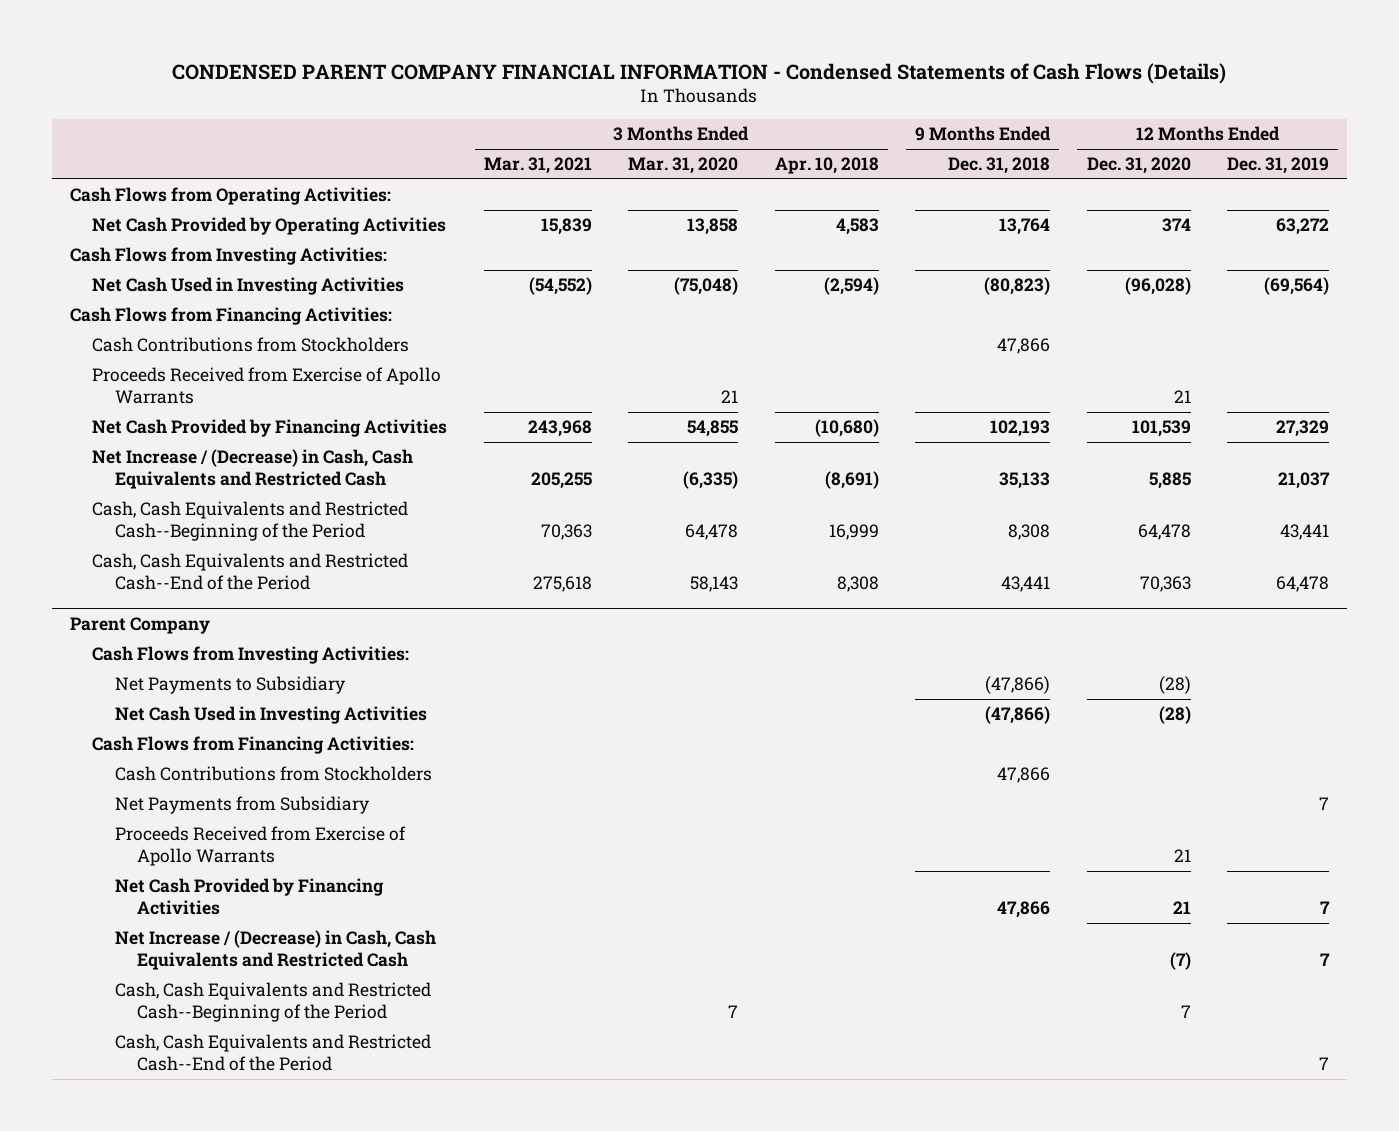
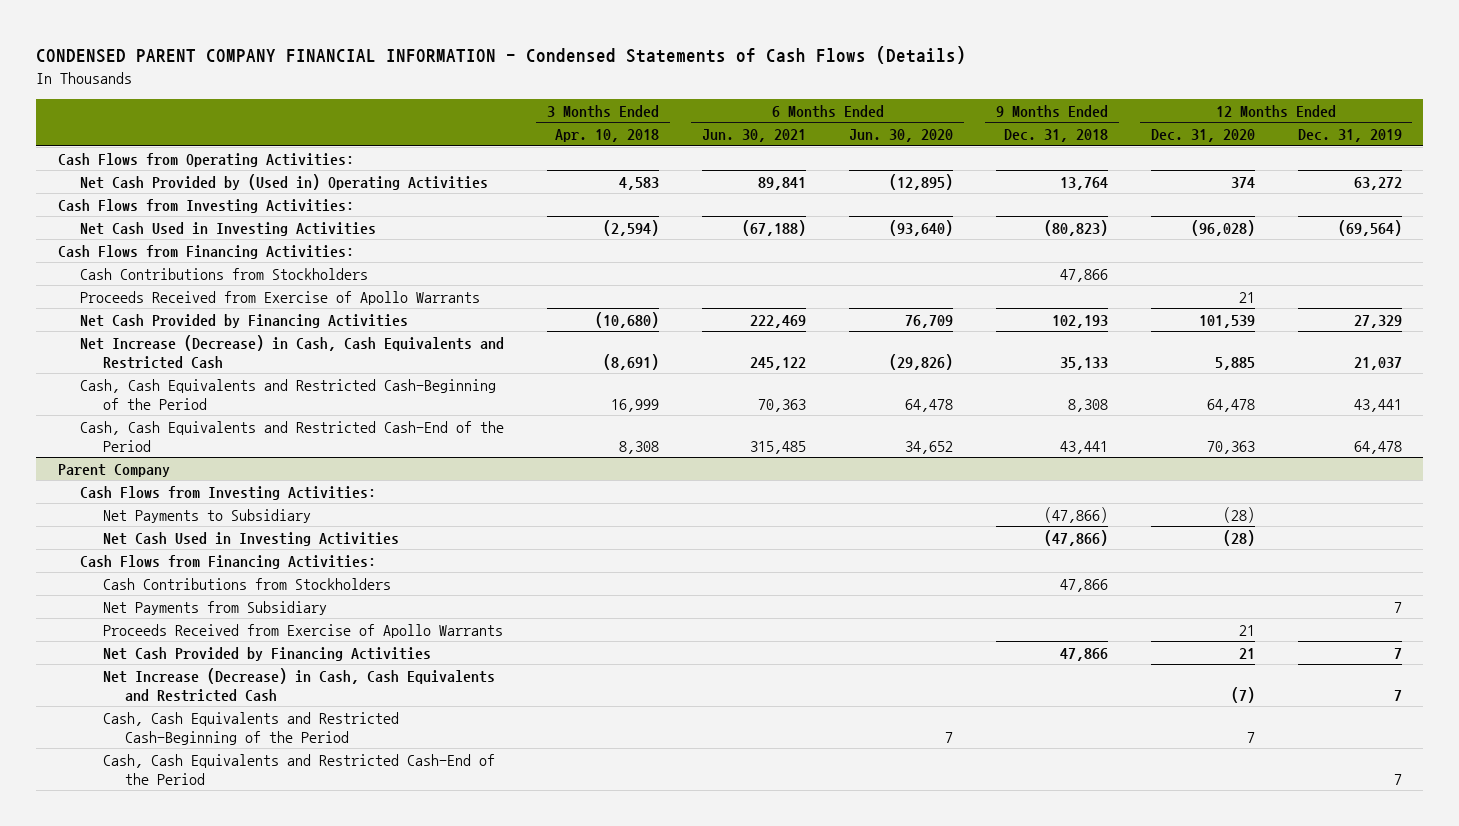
- | 3 Months Ended Mar. 31, 2021 | 3 Months Ended Mar. 31, 2020 | 3 Months Ended Apr. 10, 2018 | 9 Months Ended Dec. 31, 2018 | 12 Months Ended Dec. 31, 2020 | 12 Months Ended Dec. 31, 2019
+ | 3 Months Ended Apr. 10, 2018 | 6 Months Ended Jun. 30, 2021 | 6 Months Ended Jun. 30, 2020 | 9 Months Ended Dec. 31, 2018 | 12 Months Ended Dec. 31, 2020 | 12 Months Ended Dec. 31, 2019
- Net Cash Provided by Operating Activities | 15,839 | 13,858 | 4,583 | 13,764 | 374 | 63,272
+ Net Cash Provided by (Used in) Operating Activities | 4,583 | 89,841 | (12,895) | 13,764 | 374 | 63,272
- Net Increase / (Decrease) in Cash, Cash Equivalents and Restricted Cash | 205,255 | (6,335) | (8,691) | 35,133 | 5,885 | 21,037
- Cash, Cash Equivalents and Restricted Cash--Beginning of the Period | 70,363 | 64,478 | 16,999 | 8,308 | 64,478 | 43,441
- Cash, Cash Equivalents and Restricted Cash--End of the Period | 275,618 | 58,143 | 8,308 | 43,441 | 70,363 | 64,478
+ Net Increase (Decrease) in Cash, Cash Equivalents and Restricted Cash | (8,691) | 245,122 | (29,826) | 35,133 | 5,885 | 21,037
+ Cash, Cash Equivalents and Restricted Cash-Beginning of the Period | 16,999 | 70,363 | 64,478 | 8,308 | 64,478 | 43,441
+ Cash, Cash Equivalents and Restricted Cash-End of the Period | 8,308 | 315,485 | 34,652 | 43,441 | 70,363 | 64,478
@ Parent Company
- Net Increase / (Decrease) in Cash, Cash Equivalents and Restricted Cash | | | | | (7) | 7
- Cash, Cash Equivalents and Restricted Cash--Beginning of the Period | | 7 | | | 7 |
- Cash, Cash Equivalents and Restricted Cash--End of the Period | | | | | | 7
+ Net Increase (Decrease) in Cash, Cash Equivalents and Restricted Cash | | | | | (7) | 7
+ Cash, Cash Equivalents and Restricted Cash-Beginning of the Period | | | 7 | | 7 |
+ Cash, Cash Equivalents and Restricted Cash-End of the Period | | | | | | 7

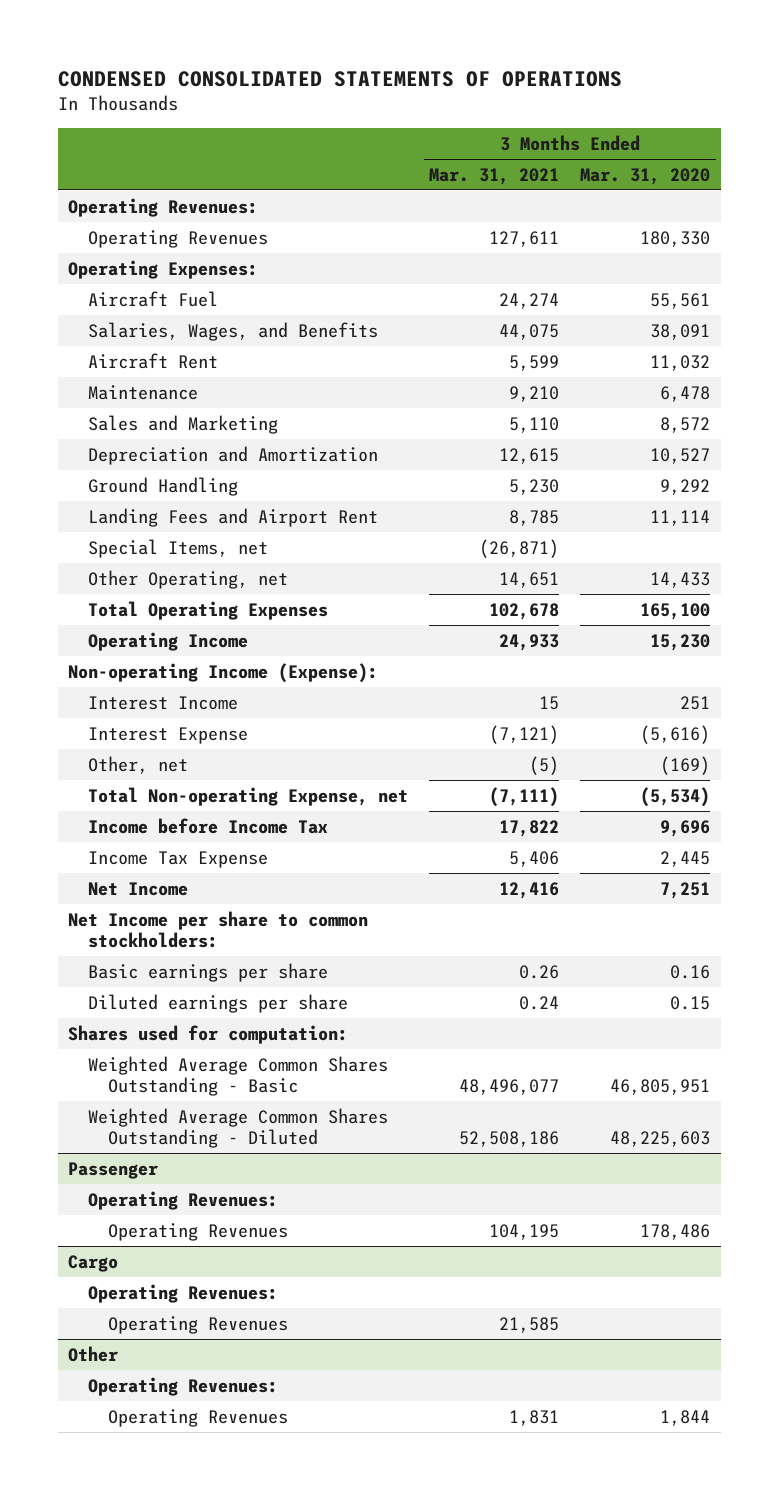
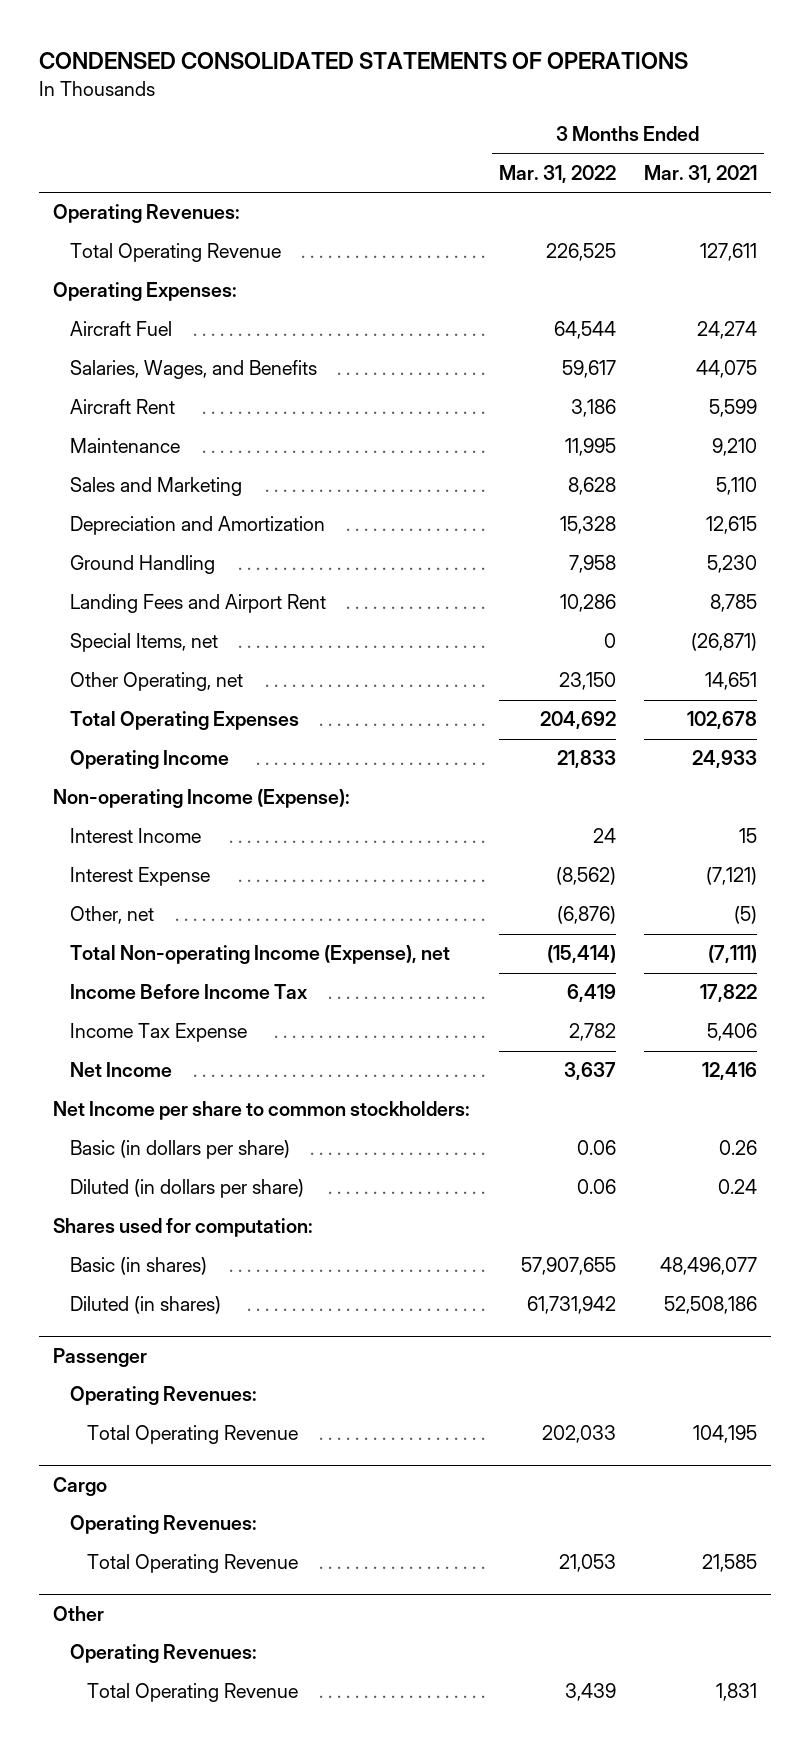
- | 3 Months Ended Mar. 31, 2021 | 3 Months Ended Mar. 31, 2020
+ | 3 Months Ended Mar. 31, 2022 | 3 Months Ended Mar. 31, 2021
- Operating Revenues | 127,611 | 180,330
+ Total Operating Revenue | 226,525 | 127,611
- Total Non-operating Expense, net | (7,111) | (5,534)
- Income before Income Tax | 17,822 | 9,696
+ Total Non-operating Income (Expense), net | (15,414) | (7,111)
+ Income Before Income Tax | 6,419 | 17,822
- Basic earnings per share | 0.26 | 0.16
- Diluted earnings per share | 0.24 | 0.15
+ Basic (in dollars per share) | 0.06 | 0.26
+ Diluted (in dollars per share) | 0.06 | 0.24
- Weighted Average Common Shares Outstanding - Basic | 48,496,077 | 46,805,951
- Weighted Average Common Shares Outstanding - Diluted | 52,508,186 | 48,225,603
+ Basic (in shares) | 57,907,655 | 48,496,077
+ Diluted (in shares) | 61,731,942 | 52,508,186
@ Passenger
- Operating Revenues | 104,195 | 178,486
+ Total Operating Revenue | 202,033 | 104,195
@ Cargo
- Operating Revenues | 21,585 |
+ Total Operating Revenue | 21,053 | 21,585
@ Other
- Operating Revenues | 1,831 | 1,844
+ Total Operating Revenue | 3,439 | 1,831

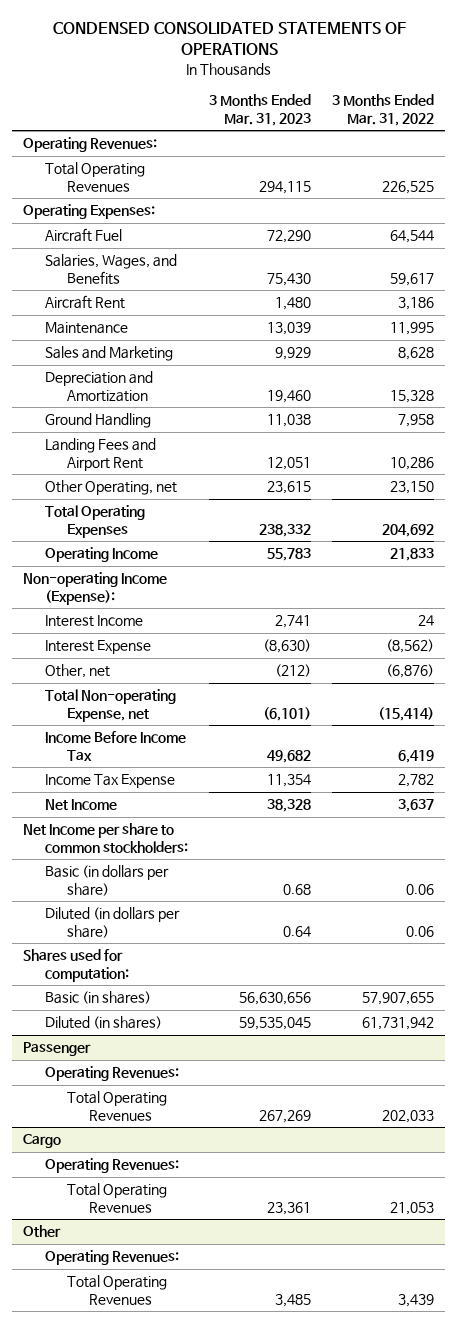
- | 3 Months Ended Mar. 31, 2022 | 3 Months Ended Mar. 31, 2021
+ | 3 Months Ended Mar. 31, 2023 | 3 Months Ended Mar. 31, 2022
- Total Operating Revenue | 226,525 | 127,611
+ Total Operating Revenues | 294,115 | 226,525
- Special Items, net | 0 | (26,871)
- Total Non-operating Income (Expense), net | (15,414) | (7,111)
+ Total Non-operating Expense, net | (6,101) | (15,414)
@ Passenger
- Total Operating Revenue | 202,033 | 104,195
+ Total Operating Revenues | 267,269 | 202,033
@ Cargo
- Total Operating Revenue | 21,053 | 21,585
+ Total Operating Revenues | 23,361 | 21,053
@ Other
- Total Operating Revenue | 3,439 | 1,831
+ Total Operating Revenues | 3,485 | 3,439

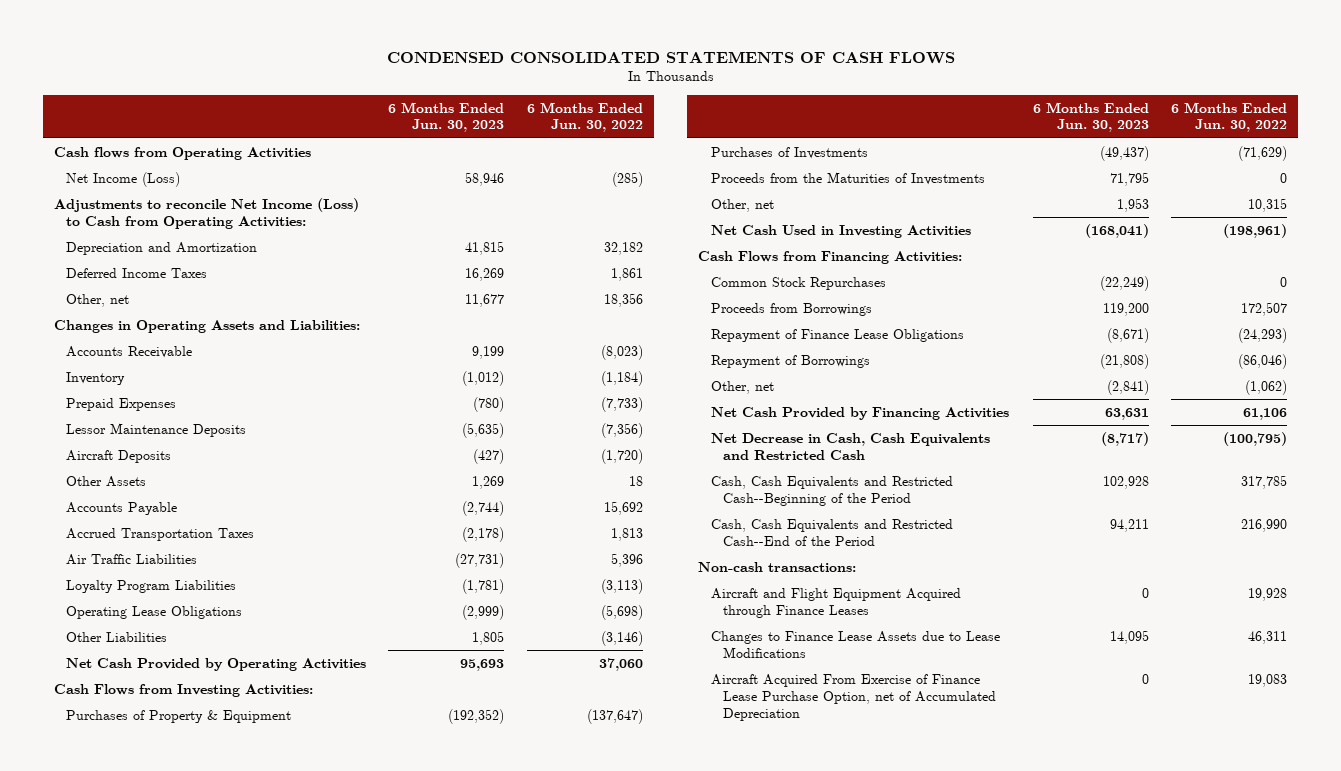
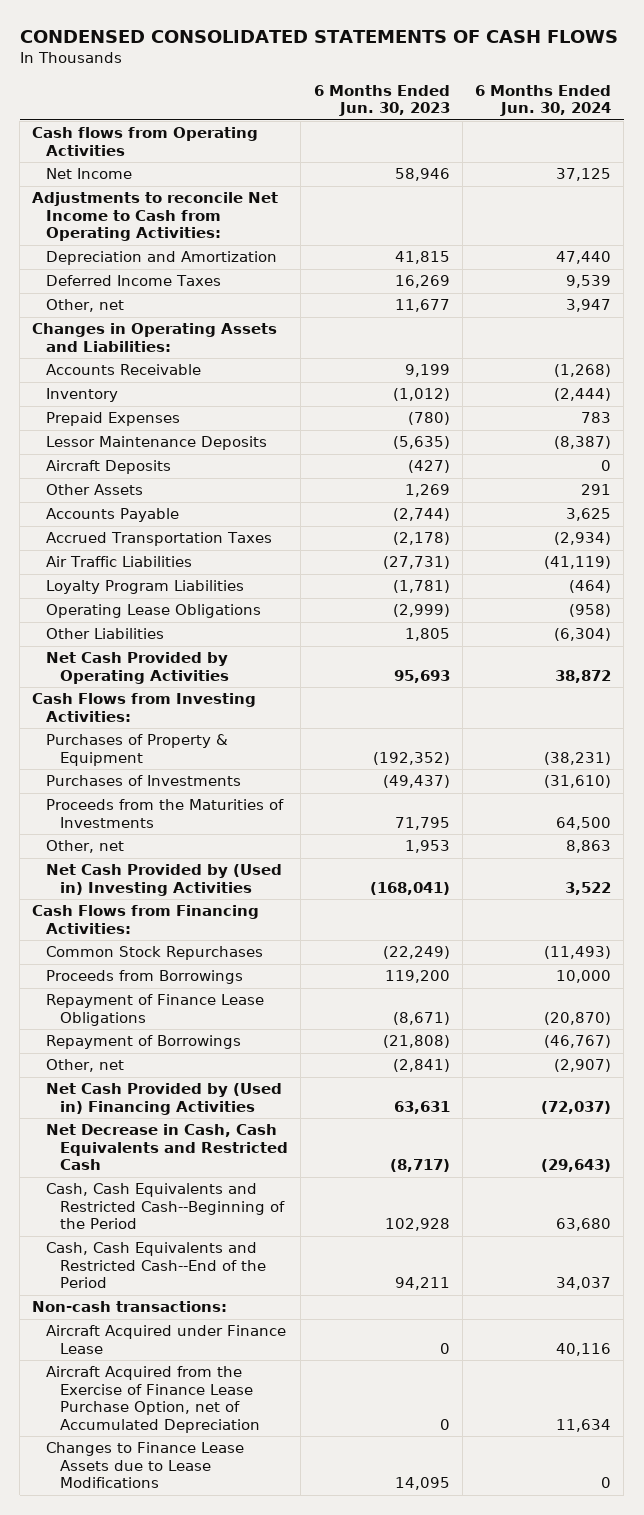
- | 6 Months Ended Jun. 30, 2023 | 6 Months Ended Jun. 30, 2022
+ | 6 Months Ended Jun. 30, 2023 | 6 Months Ended Jun. 30, 2024
- Net Income (Loss) | 58,946 | (285)
- Adjustments to reconcile Net Income (Loss) to Cash from Operating Activities:
+ Net Income | 58,946 | 37,125
+ Adjustments to reconcile Net Income to Cash from Operating Activities:
- Net Cash Used in Investing Activities | (168,041) | (198,961)
+ Net Cash Provided by (Used in) Investing Activities | (168,041) | 3,522
- Net Cash Provided by Financing Activities | 63,631 | 61,106
+ Net Cash Provided by (Used in) Financing Activities | 63,631 | (72,037)
- Aircraft and Flight Equipment Acquired through Finance Leases | 0 | 19,928
+ Aircraft Acquired under Finance Lease | 0 | 40,116
+ Aircraft Acquired from the Exercise of Finance Lease Purchase Option, net of Accumulated Depreciation | 0 | 11,634
- Aircraft Acquired From Exercise of Finance Lease Purchase Option, net of Accumulated Depreciation | 0 | 19,083

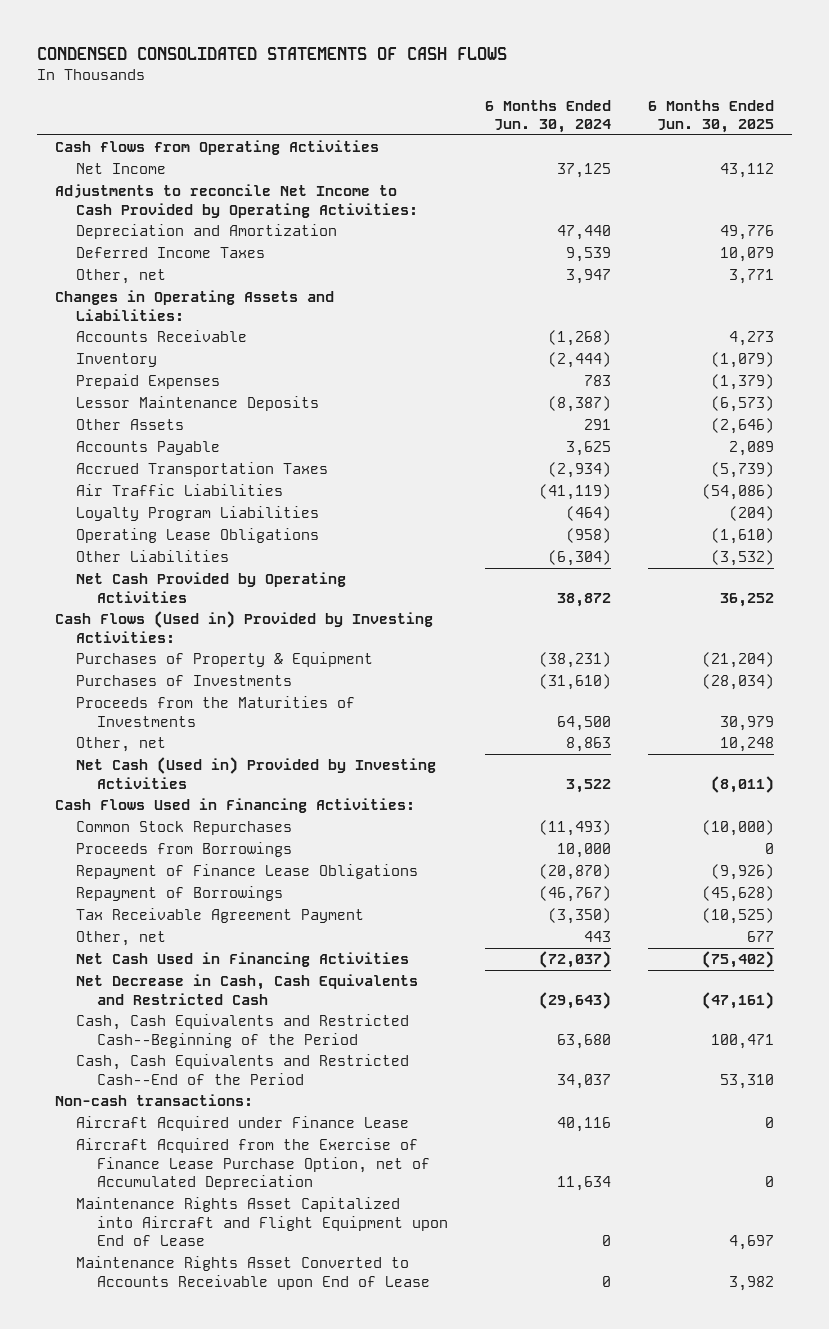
- | 6 Months Ended Jun. 30, 2023 | 6 Months Ended Jun. 30, 2024
+ | 6 Months Ended Jun. 30, 2024 | 6 Months Ended Jun. 30, 2025
- Adjustments to reconcile Net Income to Cash from Operating Activities:
+ Adjustments to reconcile Net Income to Cash Provided by Operating Activities:
- Aircraft Deposits | (427) | 0
- Cash Flows from Investing Activities:
+ Cash Flows (Used in) Provided by Investing Activities:
- Net Cash Provided by (Used in) Investing Activities | (168,041) | 3,522
- Cash Flows from Financing Activities:
+ Net Cash (Used in) Provided by Investing Activities | 3,522 | (8,011)
+ Cash Flows Used in Financing Activities:
- Other, net | (2,841) | (2,907)
- Net Cash Provided by (Used in) Financing Activities | 63,631 | (72,037)
+ Tax Receivable Agreement Payment | (3,350) | (10,525)
+ Other, net | 443 | 677
+ Net Cash Used in Financing Activities | (72,037) | (75,402)
- Changes to Finance Lease Assets due to Lease Modifications | 14,095 | 0
+ Maintenance Rights Asset Capitalized into Aircraft and Flight Equipment upon End of Lease | 0 | 4,697
+ Maintenance Rights Asset Converted to Accounts Receivable upon End of Lease | 0 | 3,982

